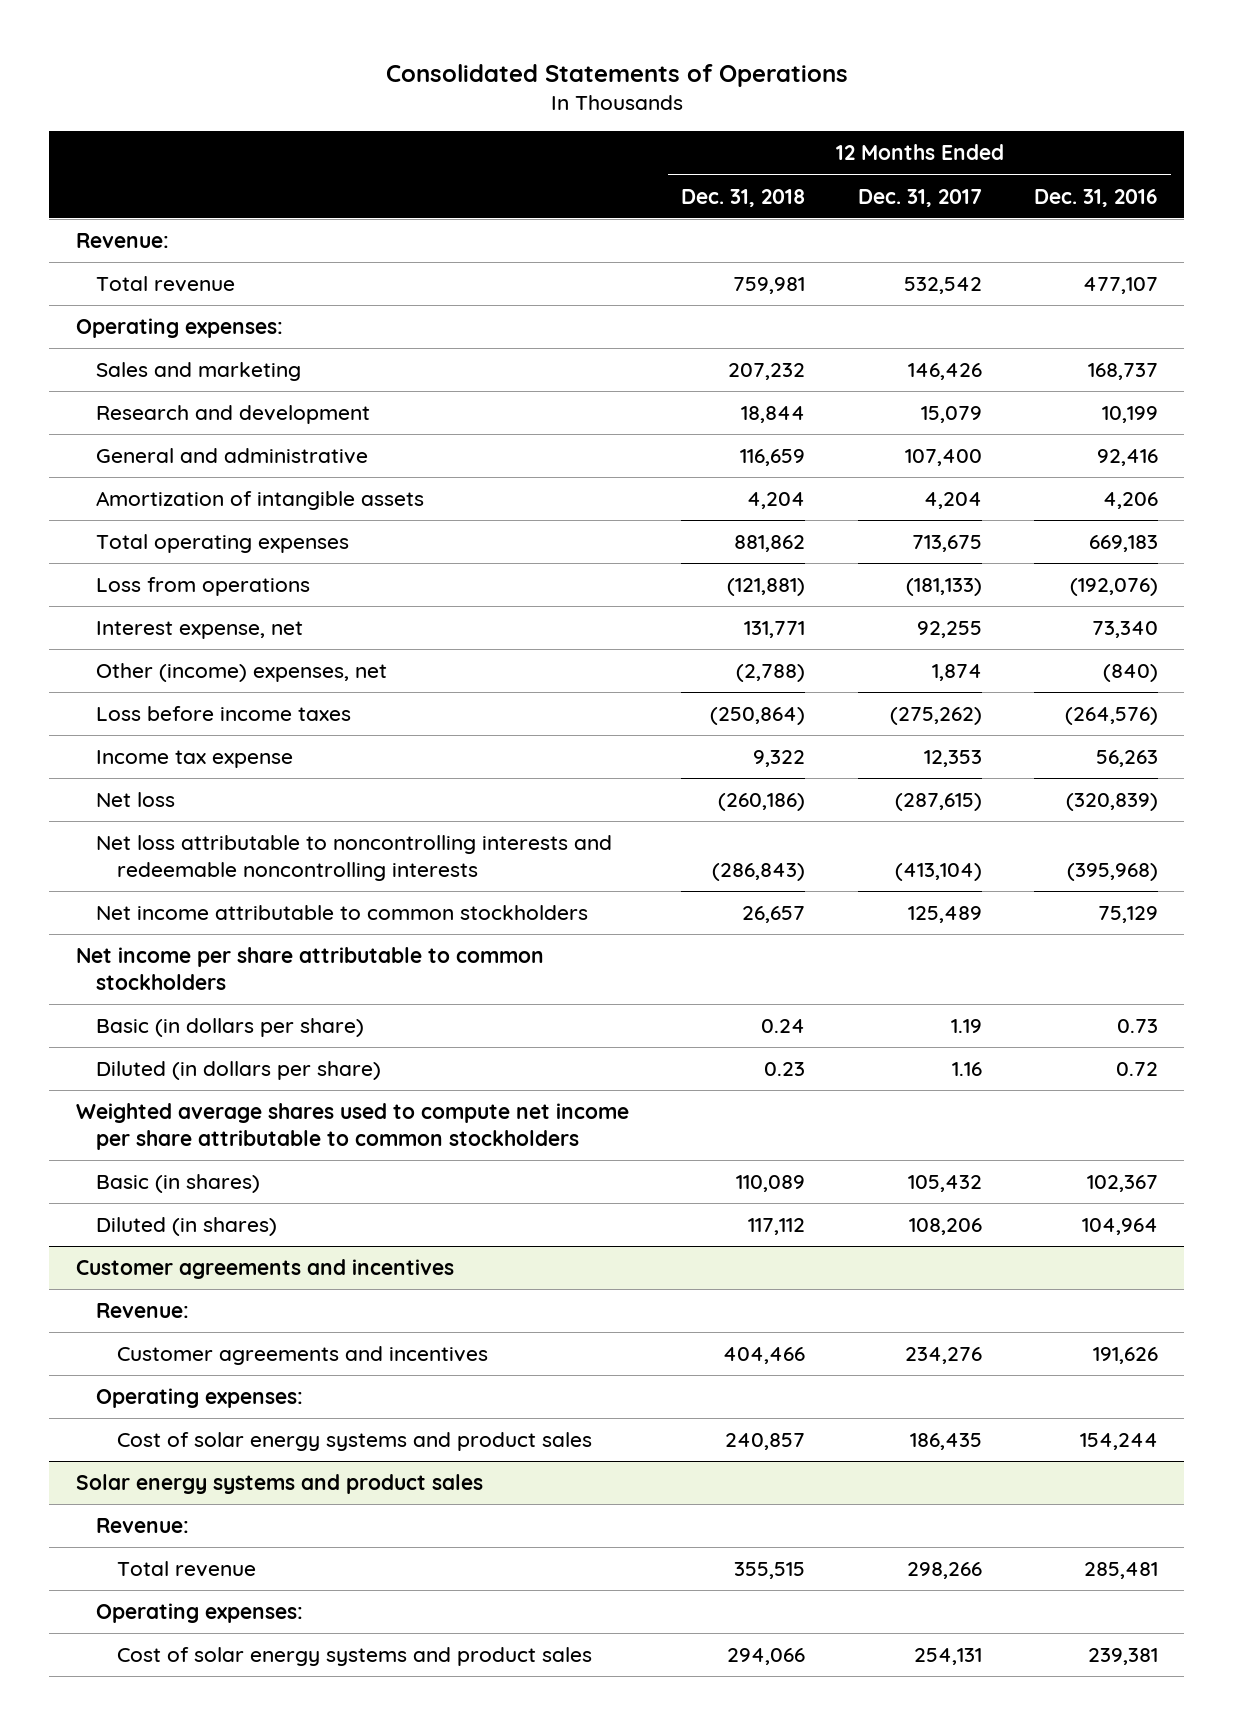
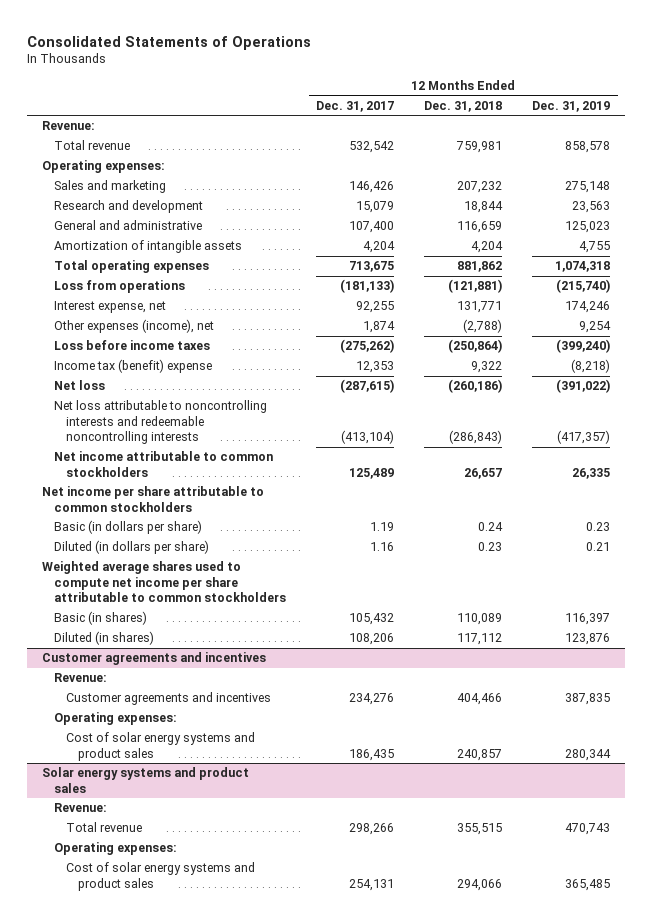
- | 12 Months Ended Dec. 31, 2018 | 12 Months Ended Dec. 31, 2017 | 12 Months Ended Dec. 31, 2016
+ | 12 Months Ended Dec. 31, 2017 | 12 Months Ended Dec. 31, 2018 | 12 Months Ended Dec. 31, 2019
- Other (income) expenses, net | (2,788) | 1,874 | (840)
+ Other expenses (income), net | 1,874 | (2,788) | 9,254
- Income tax expense | 9,322 | 12,353 | 56,263
+ Income tax (benefit) expense | 12,353 | 9,322 | (8,218)

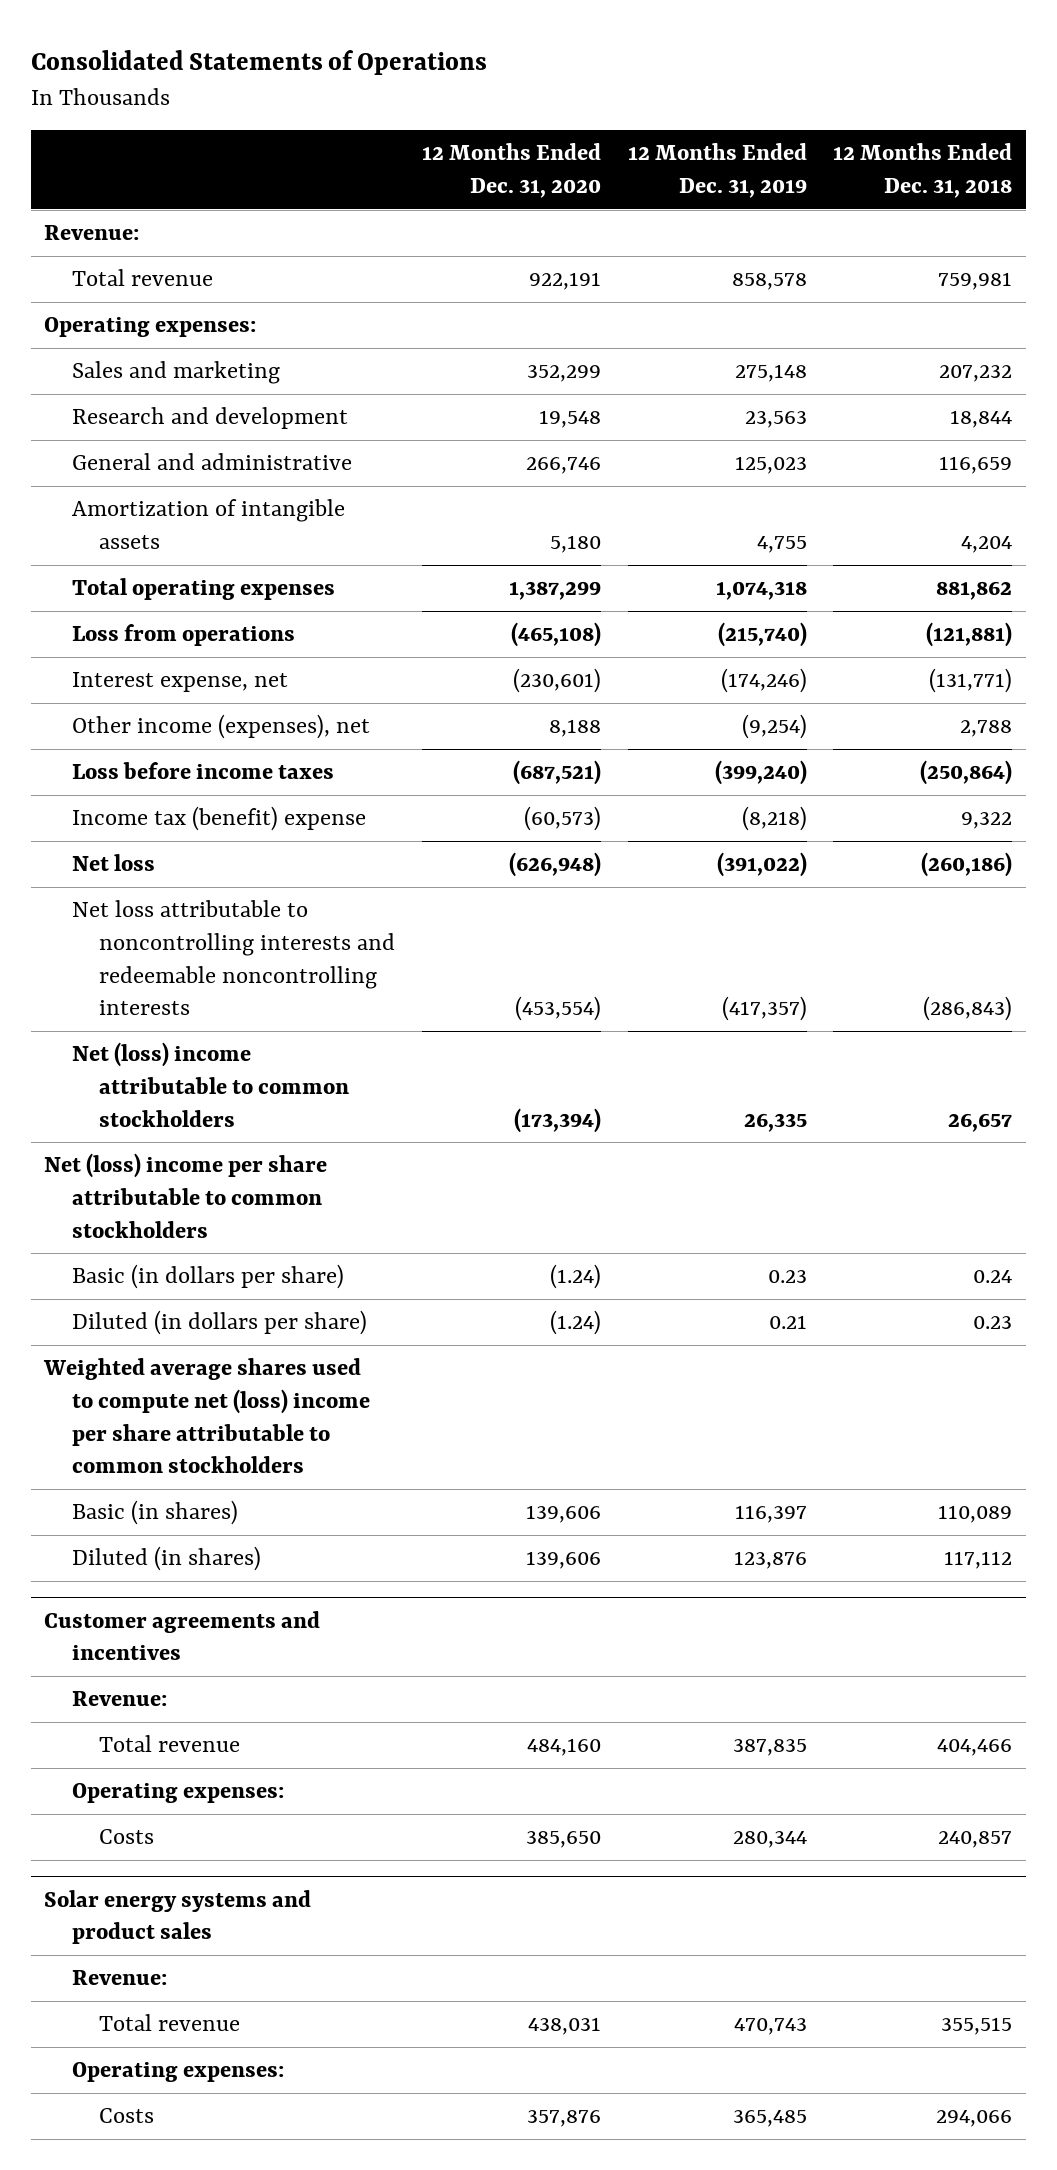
- | 12 Months Ended Dec. 31, 2017 | 12 Months Ended Dec. 31, 2018 | 12 Months Ended Dec. 31, 2019
+ | 12 Months Ended Dec. 31, 2020 | 12 Months Ended Dec. 31, 2019 | 12 Months Ended Dec. 31, 2018
- Interest expense, net | 92,255 | 131,771 | 174,246
- Other expenses (income), net | 1,874 | (2,788) | 9,254
+ Interest expense, net | (230,601) | (174,246) | (131,771)
+ Other income (expenses), net | 8,188 | (9,254) | 2,788
- Net income attributable to common stockholders | 125,489 | 26,657 | 26,335
- Net income per share attributable to common stockholders
+ Net (loss) income attributable to common stockholders | (173,394) | 26,335 | 26,657
+ Net (loss) income per share attributable to common stockholders
- Weighted average shares used to compute net income per share attributable to common stockholders
+ Weighted average shares used to compute net (loss) income per share attributable to common stockholders
@ Customer agreements and incentives
- Customer agreements and incentives | 234,276 | 404,466 | 387,835
+ Total revenue | 484,160 | 387,835 | 404,466
- Cost of solar energy systems and product sales | 186,435 | 240,857 | 280,344
+ Costs | 385,650 | 280,344 | 240,857
@ Solar energy systems and product sales
- Cost of solar energy systems and product sales | 254,131 | 294,066 | 365,485
+ Costs | 357,876 | 365,485 | 294,066

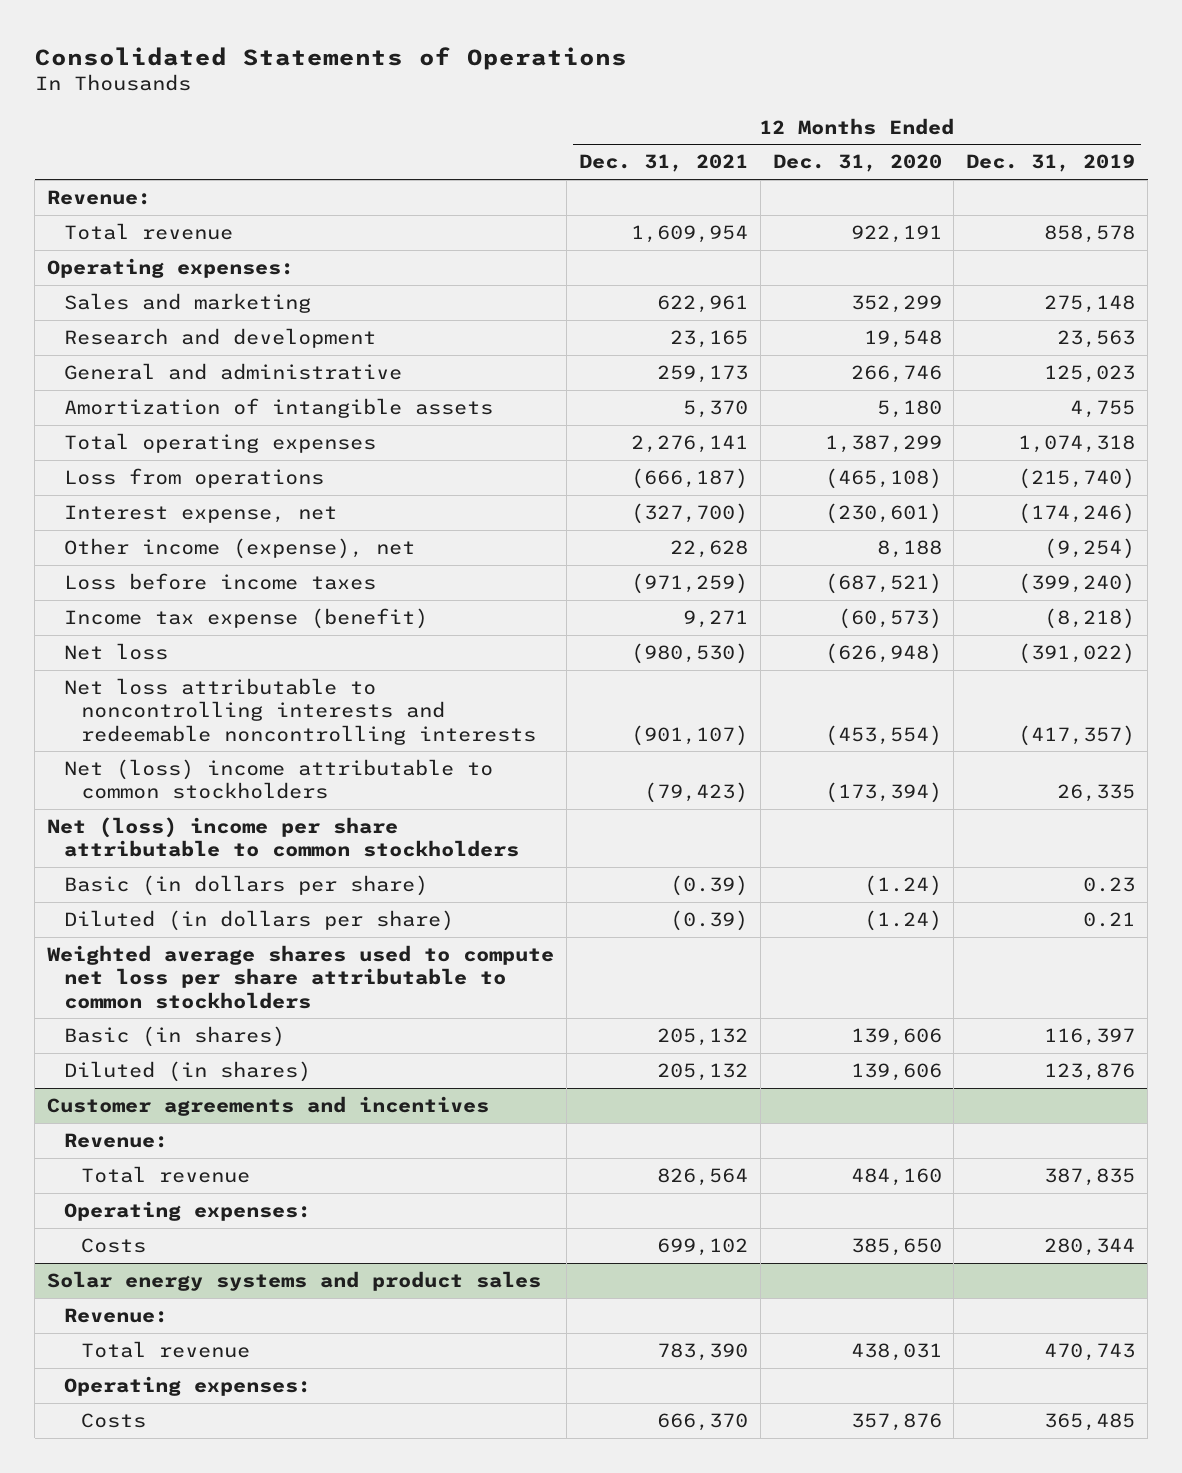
- | 12 Months Ended Dec. 31, 2020 | 12 Months Ended Dec. 31, 2019 | 12 Months Ended Dec. 31, 2018
+ | 12 Months Ended Dec. 31, 2021 | 12 Months Ended Dec. 31, 2020 | 12 Months Ended Dec. 31, 2019
- Other income (expenses), net | 8,188 | (9,254) | 2,788
+ Other income (expense), net | 22,628 | 8,188 | (9,254)
- Income tax (benefit) expense | (60,573) | (8,218) | 9,322
+ Income tax expense (benefit) | 9,271 | (60,573) | (8,218)
- Weighted average shares used to compute net (loss) income per share attributable to common stockholders
+ Weighted average shares used to compute net loss per share attributable to common stockholders

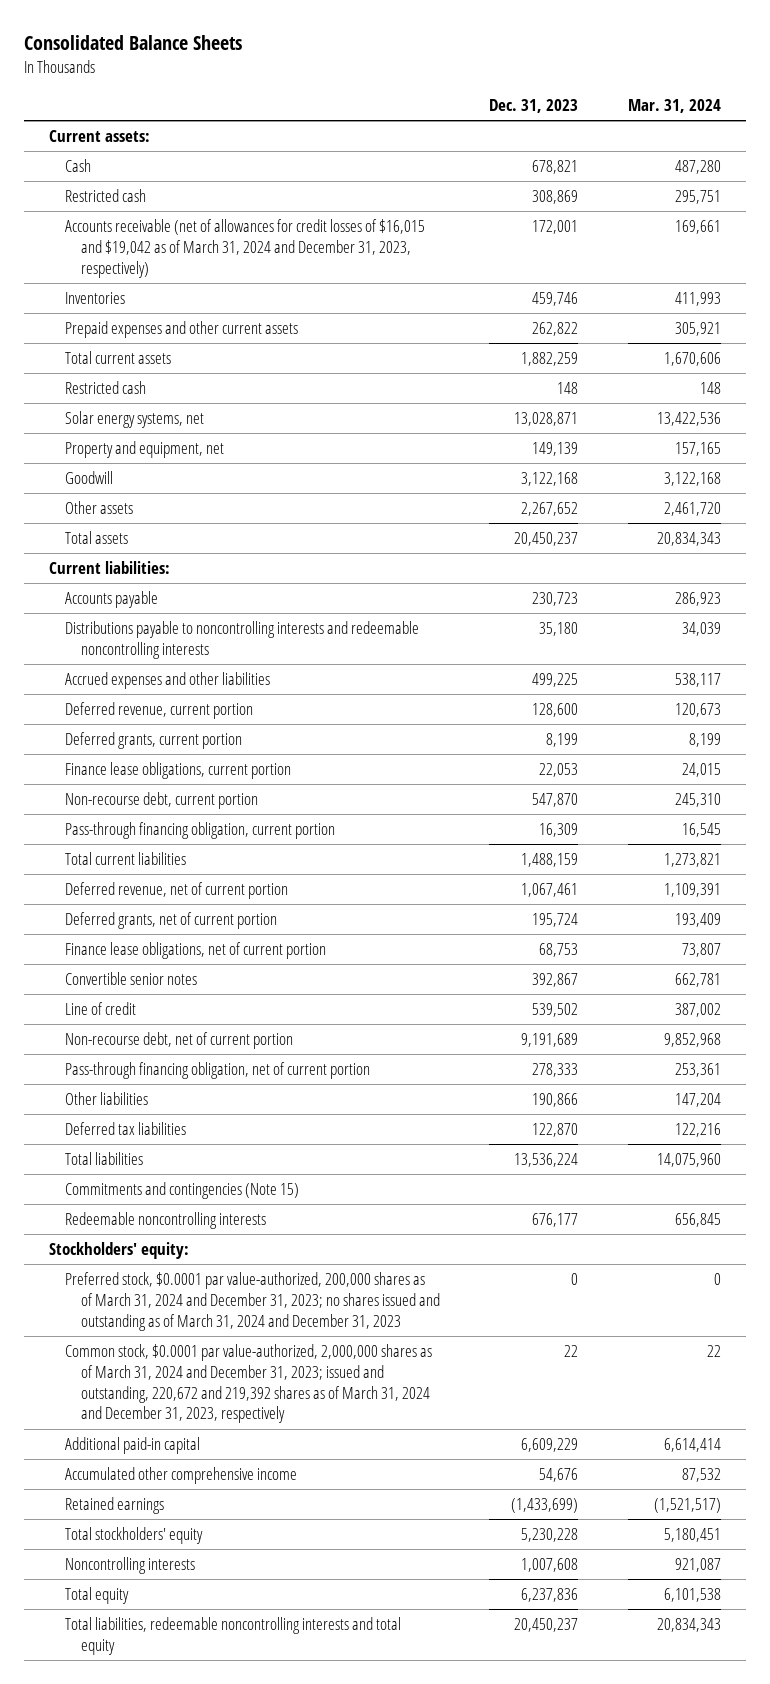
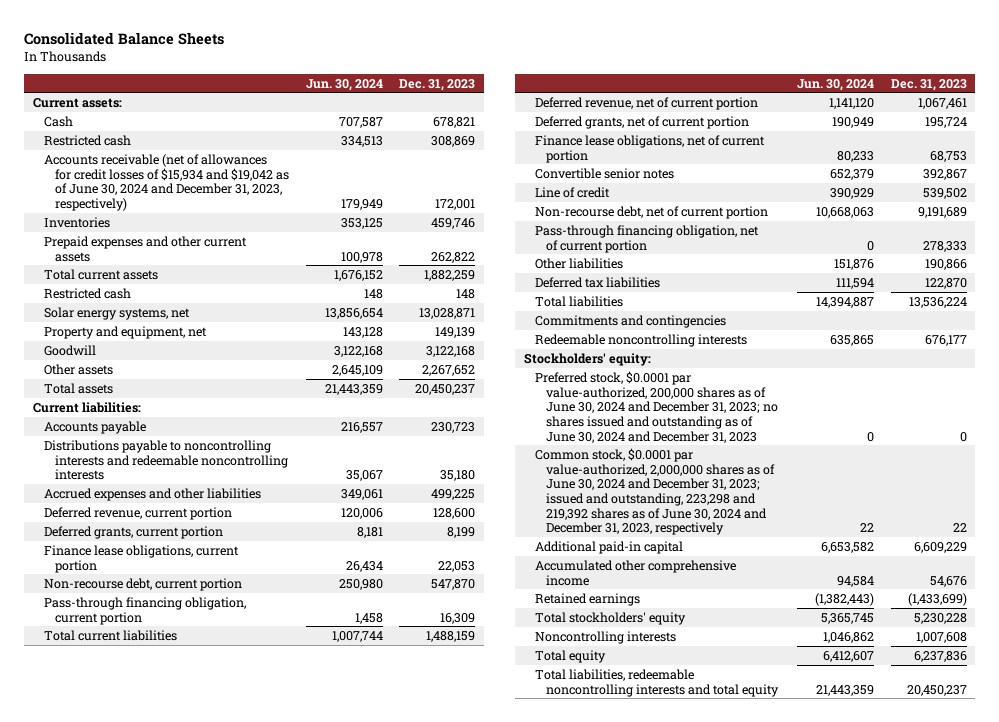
- | Dec. 31, 2023 | Mar. 31, 2024
+ | Jun. 30, 2024 | Dec. 31, 2023
- Accounts receivable (net of allowances for credit losses of $16,015 and $19,042 as of March 31, 2024 and December 31, 2023, respectively) | 172,001 | 169,661
+ Accounts receivable (net of allowances for credit losses of $15,934 and $19,042 as of June 30, 2024 and December 31, 2023, respectively) | 179,949 | 172,001
- Commitments and contingencies (Note 15)
+ Commitments and contingencies
- Preferred stock, $0.0001 par value-authorized, 200,000 shares as of March 31, 2024 and December 31, 2023; no shares issued and outstanding as of March 31, 2024 and December 31, 2023 | 0 | 0
- Common stock, $0.0001 par value-authorized, 2,000,000 shares as of March 31, 2024 and December 31, 2023; issued and outstanding, 220,672 and 219,392 shares as of March 31, 2024 and December 31, 2023, respectively | 22 | 22
+ Preferred stock, $0.0001 par value-authorized, 200,000 shares as of June 30, 2024 and December 31, 2023; no shares issued and outstanding as of June 30, 2024 and December 31, 2023 | 0 | 0
+ Common stock, $0.0001 par value-authorized, 2,000,000 shares as of June 30, 2024 and December 31, 2023; issued and outstanding, 223,298 and 219,392 shares as of June 30, 2024 and December 31, 2023, respectively | 22 | 22

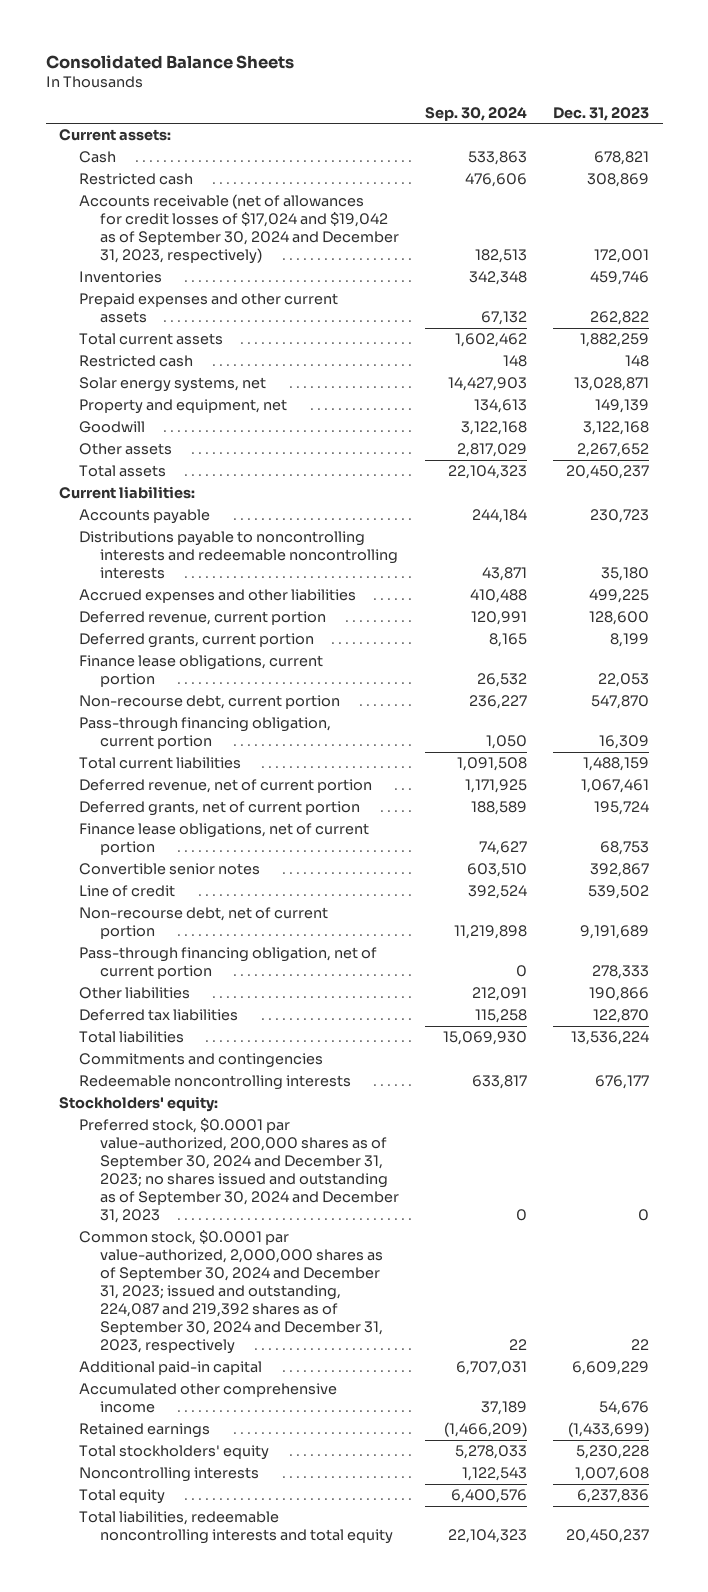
- | Jun. 30, 2024 | Dec. 31, 2023
+ | Sep. 30, 2024 | Dec. 31, 2023
- Accounts receivable (net of allowances for credit losses of $15,934 and $19,042 as of June 30, 2024 and December 31, 2023, respectively) | 179,949 | 172,001
+ Accounts receivable (net of allowances for credit losses of $17,024 and $19,042 as of September 30, 2024 and December 31, 2023, respectively) | 182,513 | 172,001
- Preferred stock, $0.0001 par value-authorized, 200,000 shares as of June 30, 2024 and December 31, 2023; no shares issued and outstanding as of June 30, 2024 and December 31, 2023 | 0 | 0
- Common stock, $0.0001 par value-authorized, 2,000,000 shares as of June 30, 2024 and December 31, 2023; issued and outstanding, 223,298 and 219,392 shares as of June 30, 2024 and December 31, 2023, respectively | 22 | 22
+ Preferred stock, $0.0001 par value-authorized, 200,000 shares as of September 30, 2024 and December 31, 2023; no shares issued and outstanding as of September 30, 2024 and December 31, 2023 | 0 | 0
+ Common stock, $0.0001 par value-authorized, 2,000,000 shares as of September 30, 2024 and December 31, 2023; issued and outstanding, 224,087 and 219,392 shares as of September 30, 2024 and December 31, 2023, respectively | 22 | 22

